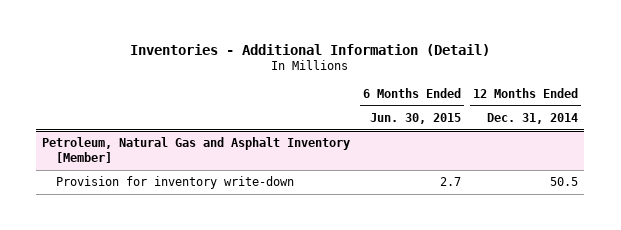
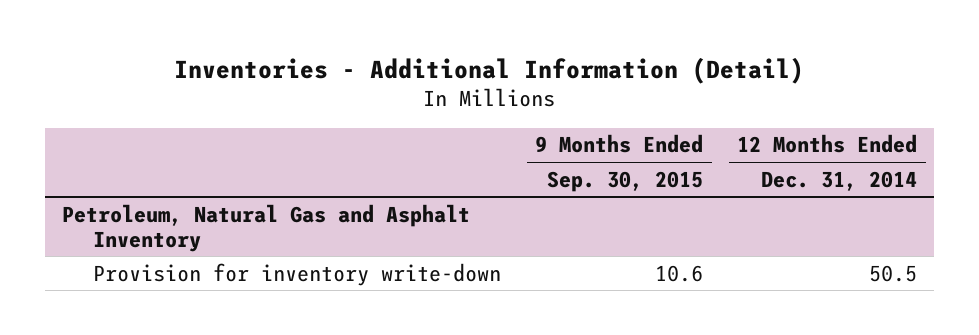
- | 6 Months Ended Jun. 30, 2015 | 12 Months Ended Dec. 31, 2014
+ | 9 Months Ended Sep. 30, 2015 | 12 Months Ended Dec. 31, 2014
- Petroleum, Natural Gas and Asphalt Inventory [Member]
+ Petroleum, Natural Gas and Asphalt Inventory

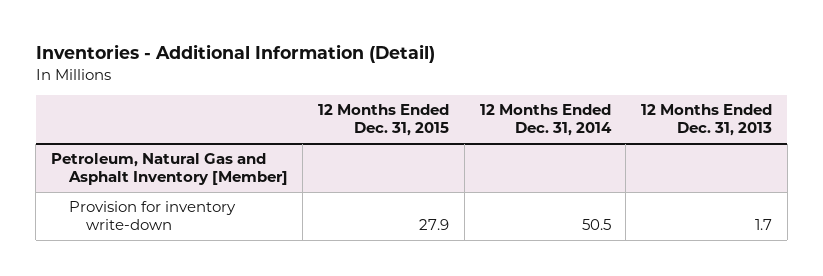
- | 9 Months Ended Sep. 30, 2015 | 12 Months Ended Dec. 31, 2014
+ | 12 Months Ended Dec. 31, 2015 | 12 Months Ended Dec. 31, 2014 | 12 Months Ended Dec. 31, 2013
- Petroleum, Natural Gas and Asphalt Inventory
+ Petroleum, Natural Gas and Asphalt Inventory [Member]

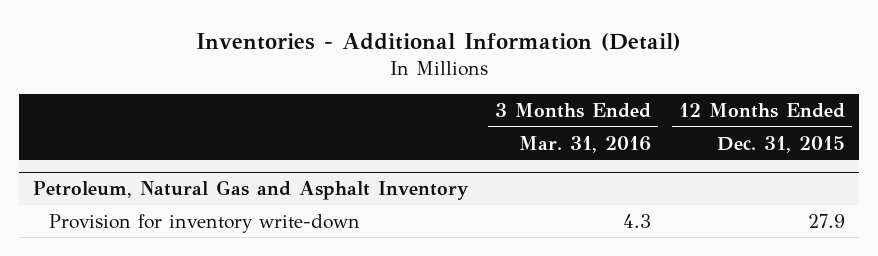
- | 12 Months Ended Dec. 31, 2015 | 12 Months Ended Dec. 31, 2014 | 12 Months Ended Dec. 31, 2013
+ | 3 Months Ended Mar. 31, 2016 | 12 Months Ended Dec. 31, 2015
- Petroleum, Natural Gas and Asphalt Inventory [Member]
+ Petroleum, Natural Gas and Asphalt Inventory

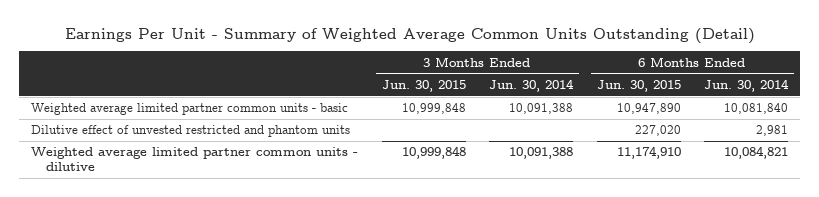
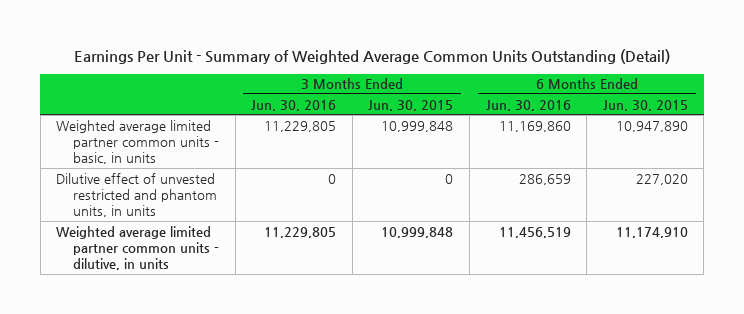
- | 3 Months Ended Jun. 30, 2015 | 3 Months Ended Jun. 30, 2014 | 6 Months Ended Jun. 30, 2015 | 6 Months Ended Jun. 30, 2014
+ | 3 Months Ended Jun. 30, 2016 | 3 Months Ended Jun. 30, 2015 | 6 Months Ended Jun. 30, 2016 | 6 Months Ended Jun. 30, 2015
- Weighted average limited partner common units - basic | 10,999,848 | 10,091,388 | 10,947,890 | 10,081,840
- Dilutive effect of unvested restricted and phantom units | | | 227,020 | 2,981
- Weighted average limited partner common units - dilutive | 10,999,848 | 10,091,388 | 11,174,910 | 10,084,821
+ Weighted average limited partner common units - basic, in units | 11,229,805 | 10,999,848 | 11,169,860 | 10,947,890
+ Dilutive effect of unvested restricted and phantom units, in units | 0 | 0 | 286,659 | 227,020
+ Weighted average limited partner common units - dilutive, in units | 11,229,805 | 10,999,848 | 11,456,519 | 11,174,910

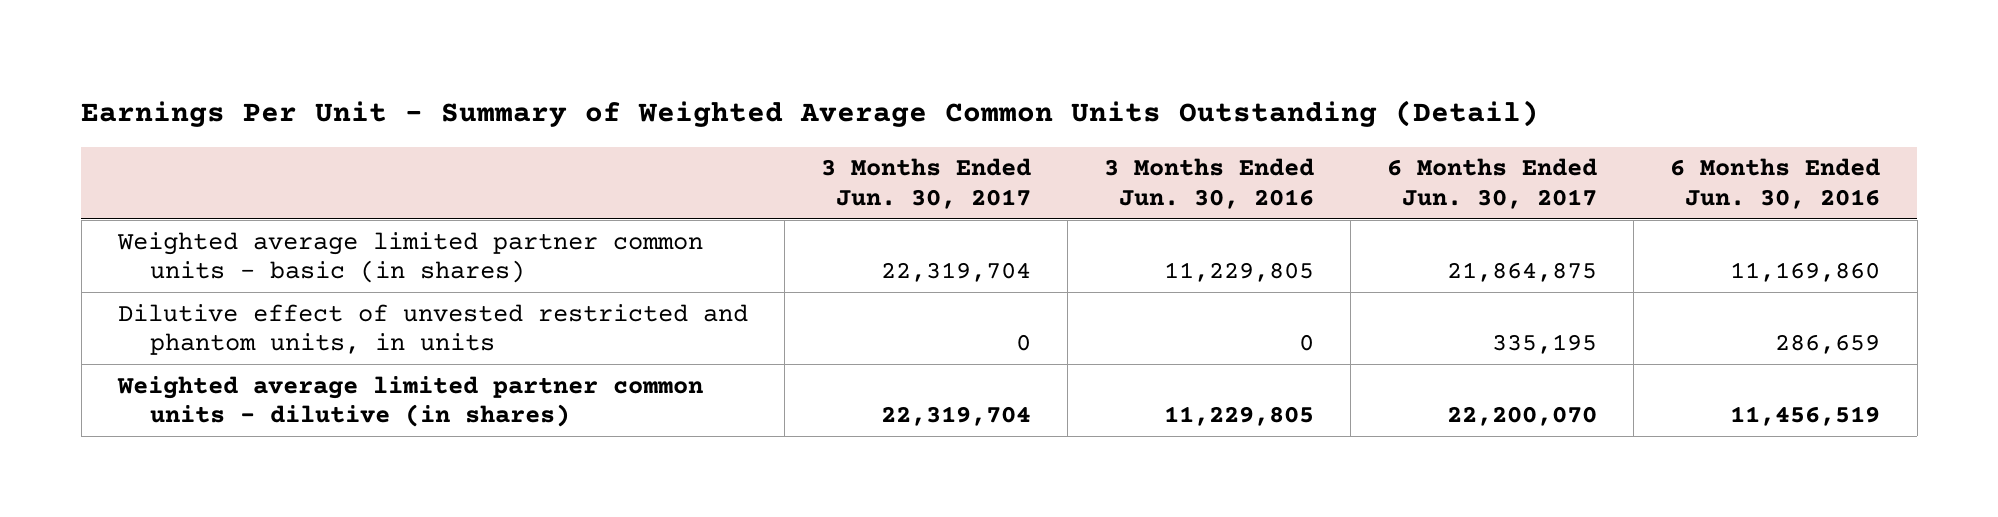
- | 3 Months Ended Jun. 30, 2016 | 3 Months Ended Jun. 30, 2015 | 6 Months Ended Jun. 30, 2016 | 6 Months Ended Jun. 30, 2015
+ | 3 Months Ended Jun. 30, 2017 | 3 Months Ended Jun. 30, 2016 | 6 Months Ended Jun. 30, 2017 | 6 Months Ended Jun. 30, 2016
- Weighted average limited partner common units - basic, in units | 11,229,805 | 10,999,848 | 11,169,860 | 10,947,890
+ Weighted average limited partner common units - basic (in shares) | 22,319,704 | 11,229,805 | 21,864,875 | 11,169,860
- Weighted average limited partner common units - dilutive, in units | 11,229,805 | 10,999,848 | 11,456,519 | 11,174,910
+ Weighted average limited partner common units - dilutive (in shares) | 22,319,704 | 11,229,805 | 22,200,070 | 11,456,519

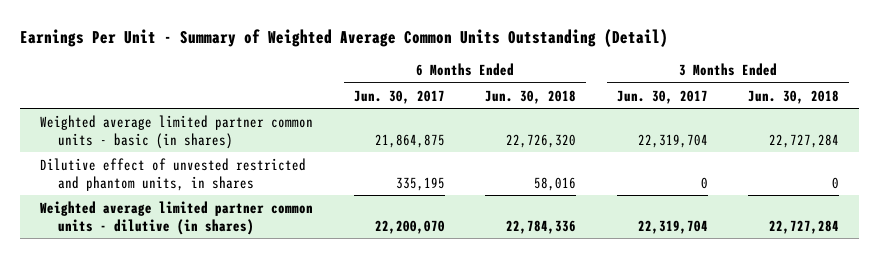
- | 3 Months Ended Jun. 30, 2017 | 3 Months Ended Jun. 30, 2016 | 6 Months Ended Jun. 30, 2017 | 6 Months Ended Jun. 30, 2016
+ | 6 Months Ended Jun. 30, 2017 | 6 Months Ended Jun. 30, 2018 | 3 Months Ended Jun. 30, 2017 | 3 Months Ended Jun. 30, 2018
- Dilutive effect of unvested restricted and phantom units, in units | 0 | 0 | 335,195 | 286,659
+ Dilutive effect of unvested restricted and phantom units, in shares | 335,195 | 58,016 | 0 | 0

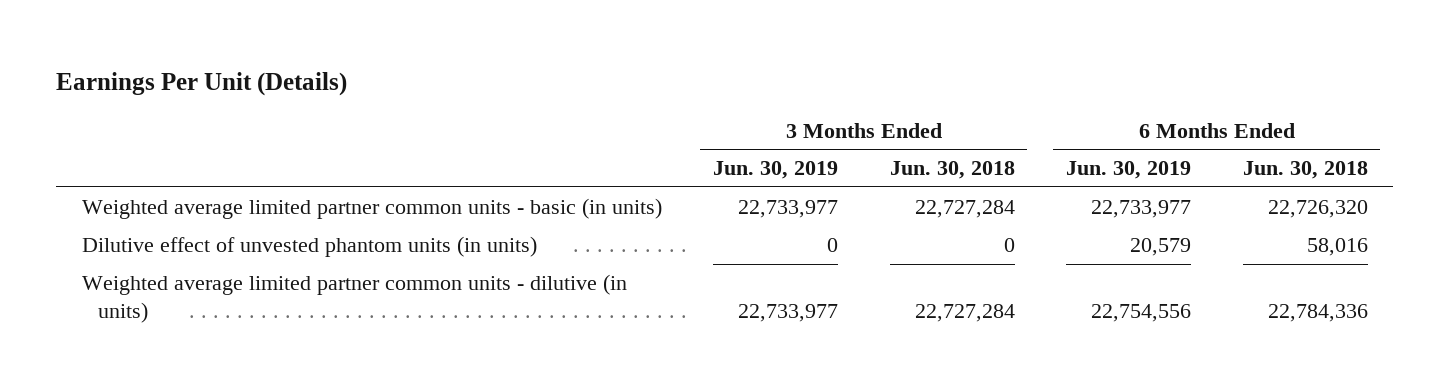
- Earnings Per Unit - Summary of Weighted Average Common Units Outstanding (Detail)
+ Earnings Per Unit (Details)
- | 6 Months Ended Jun. 30, 2017 | 6 Months Ended Jun. 30, 2018 | 3 Months Ended Jun. 30, 2017 | 3 Months Ended Jun. 30, 2018
+ | 3 Months Ended Jun. 30, 2019 | 3 Months Ended Jun. 30, 2018 | 6 Months Ended Jun. 30, 2019 | 6 Months Ended Jun. 30, 2018
- Weighted average limited partner common units - basic (in shares) | 21,864,875 | 22,726,320 | 22,319,704 | 22,727,284
- Dilutive effect of unvested restricted and phantom units, in shares | 335,195 | 58,016 | 0 | 0
- Weighted average limited partner common units - dilutive (in shares) | 22,200,070 | 22,784,336 | 22,319,704 | 22,727,284
+ Weighted average limited partner common units - basic (in units) | 22,733,977 | 22,727,284 | 22,733,977 | 22,726,320
+ Dilutive effect of unvested phantom units (in units) | 0 | 0 | 20,579 | 58,016
+ Weighted average limited partner common units - dilutive (in units) | 22,733,977 | 22,727,284 | 22,754,556 | 22,784,336

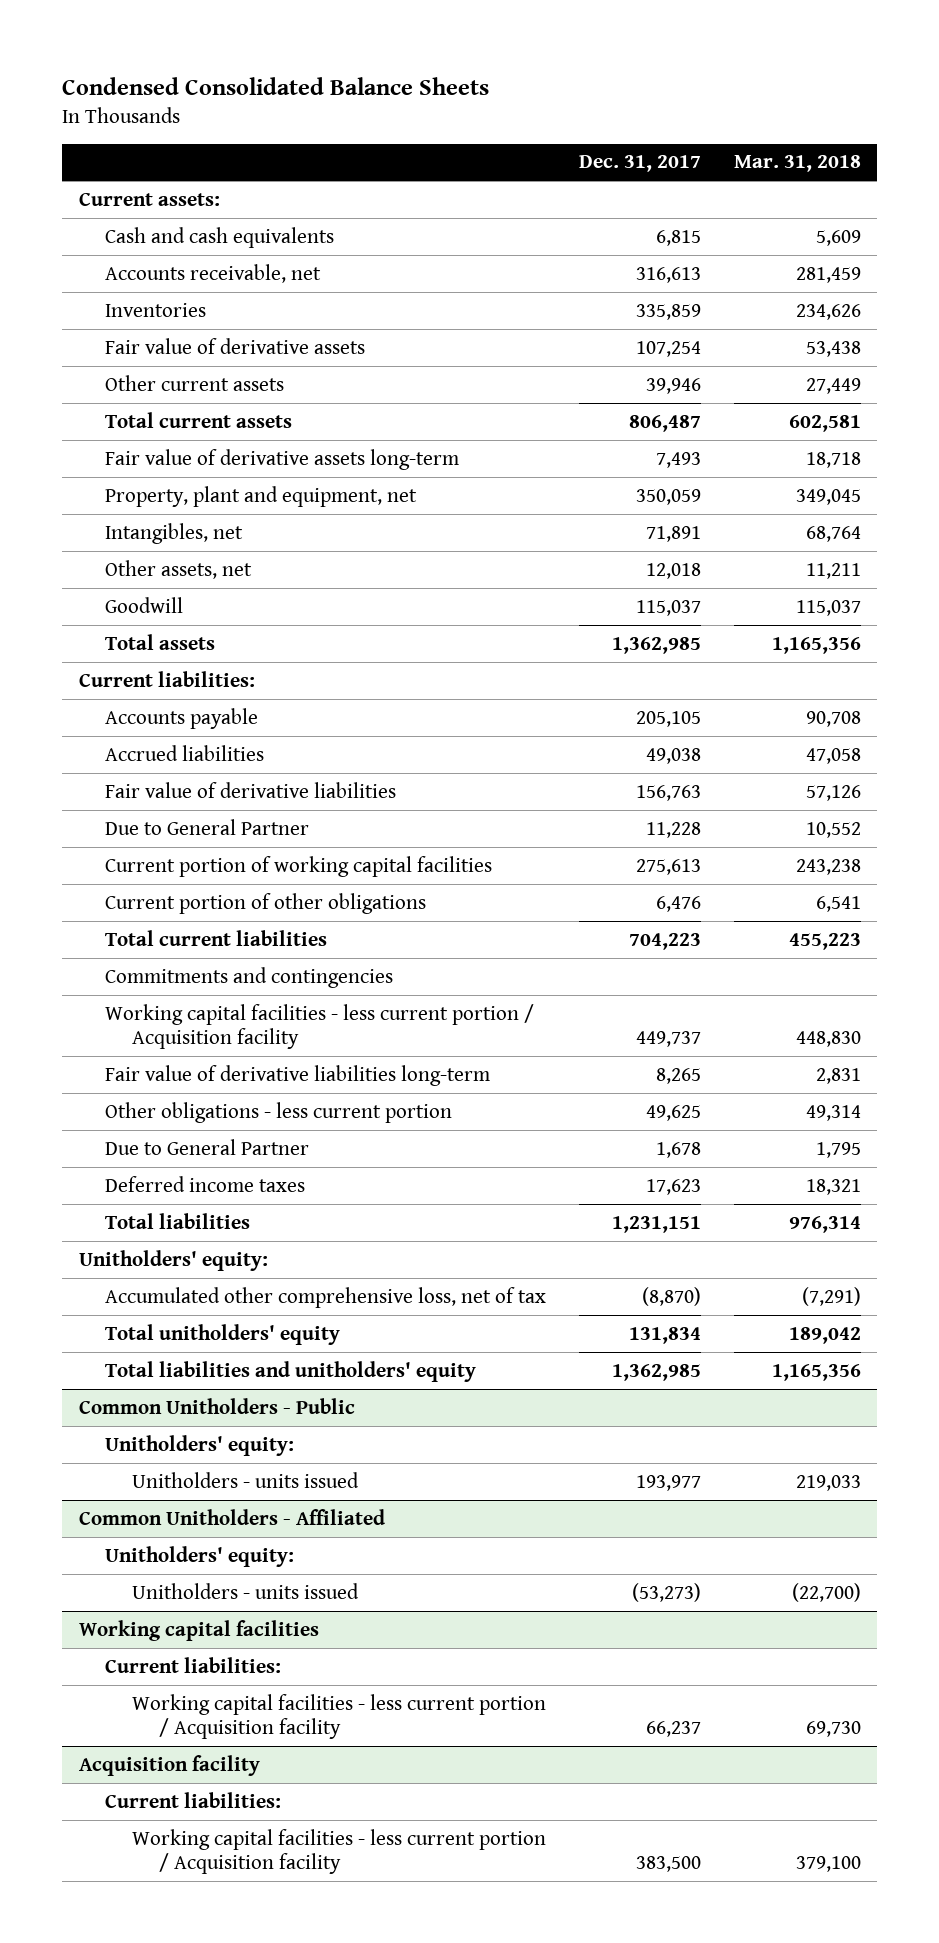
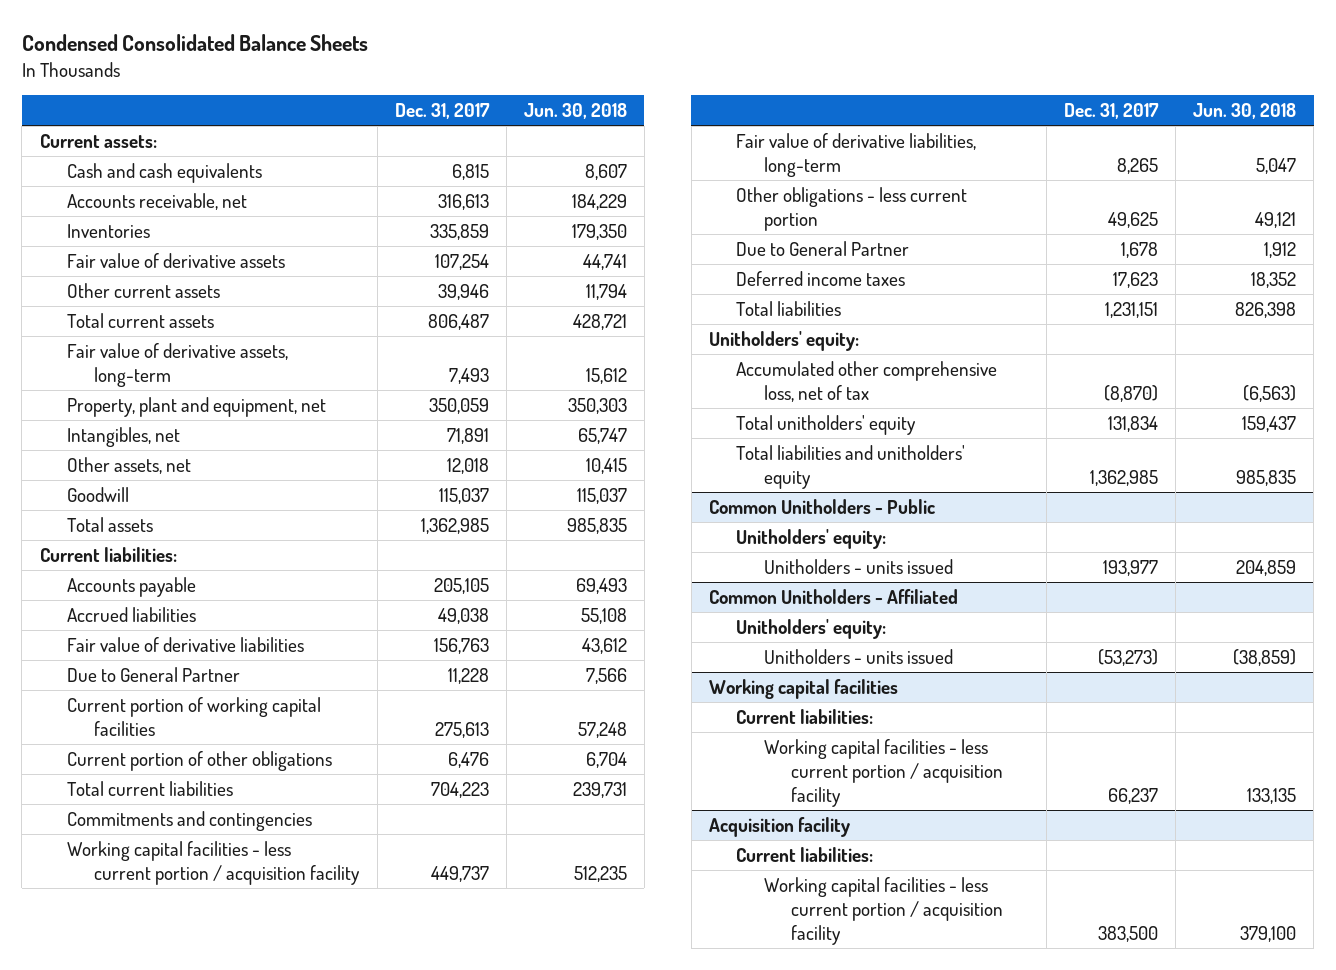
- | Dec. 31, 2017 | Mar. 31, 2018
+ | Dec. 31, 2017 | Jun. 30, 2018
- Fair value of derivative assets long-term | 7,493 | 18,718
+ Fair value of derivative assets, long-term | 7,493 | 15,612
- Working capital facilities - less current portion / Acquisition facility | 449,737 | 448,830
- Fair value of derivative liabilities long-term | 8,265 | 2,831
+ Working capital facilities - less current portion / acquisition facility | 449,737 | 512,235
+ Fair value of derivative liabilities, long-term | 8,265 | 5,047
@ Working capital facilities
- Working capital facilities - less current portion / Acquisition facility | 66,237 | 69,730
+ Working capital facilities - less current portion / acquisition facility | 66,237 | 133,135
@ Acquisition facility
- Working capital facilities - less current portion / Acquisition facility | 383,500 | 379,100
+ Working capital facilities - less current portion / acquisition facility | 383,500 | 379,100

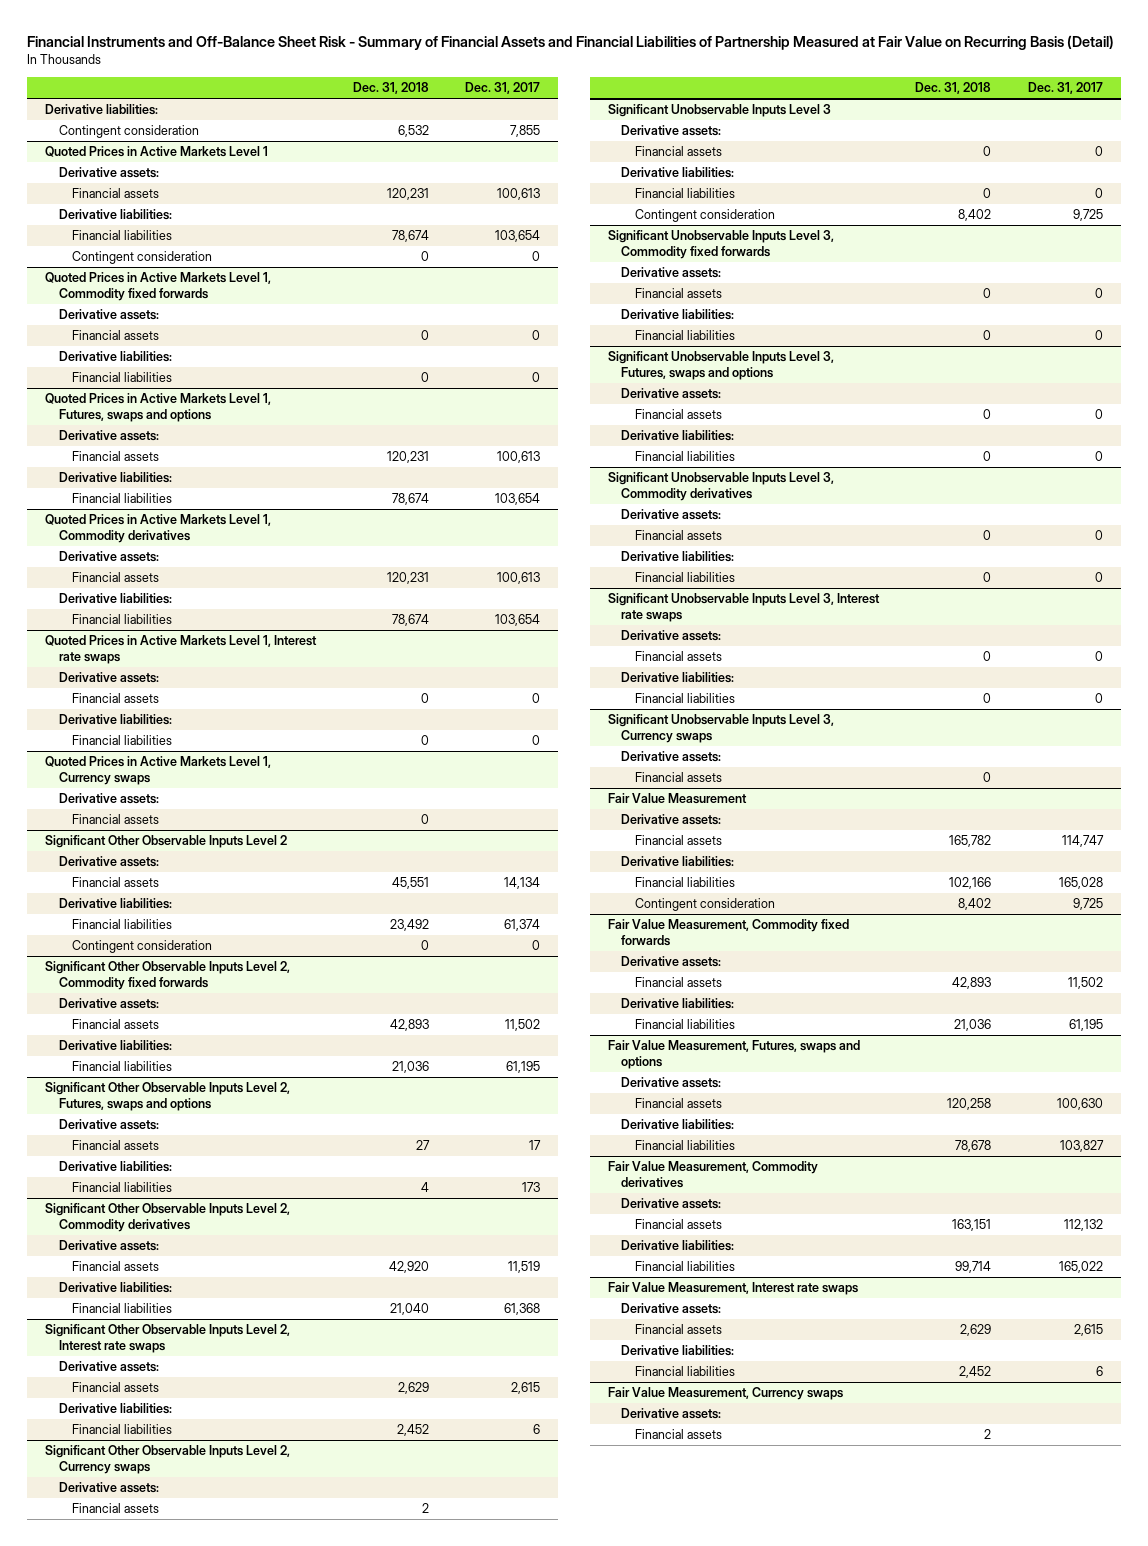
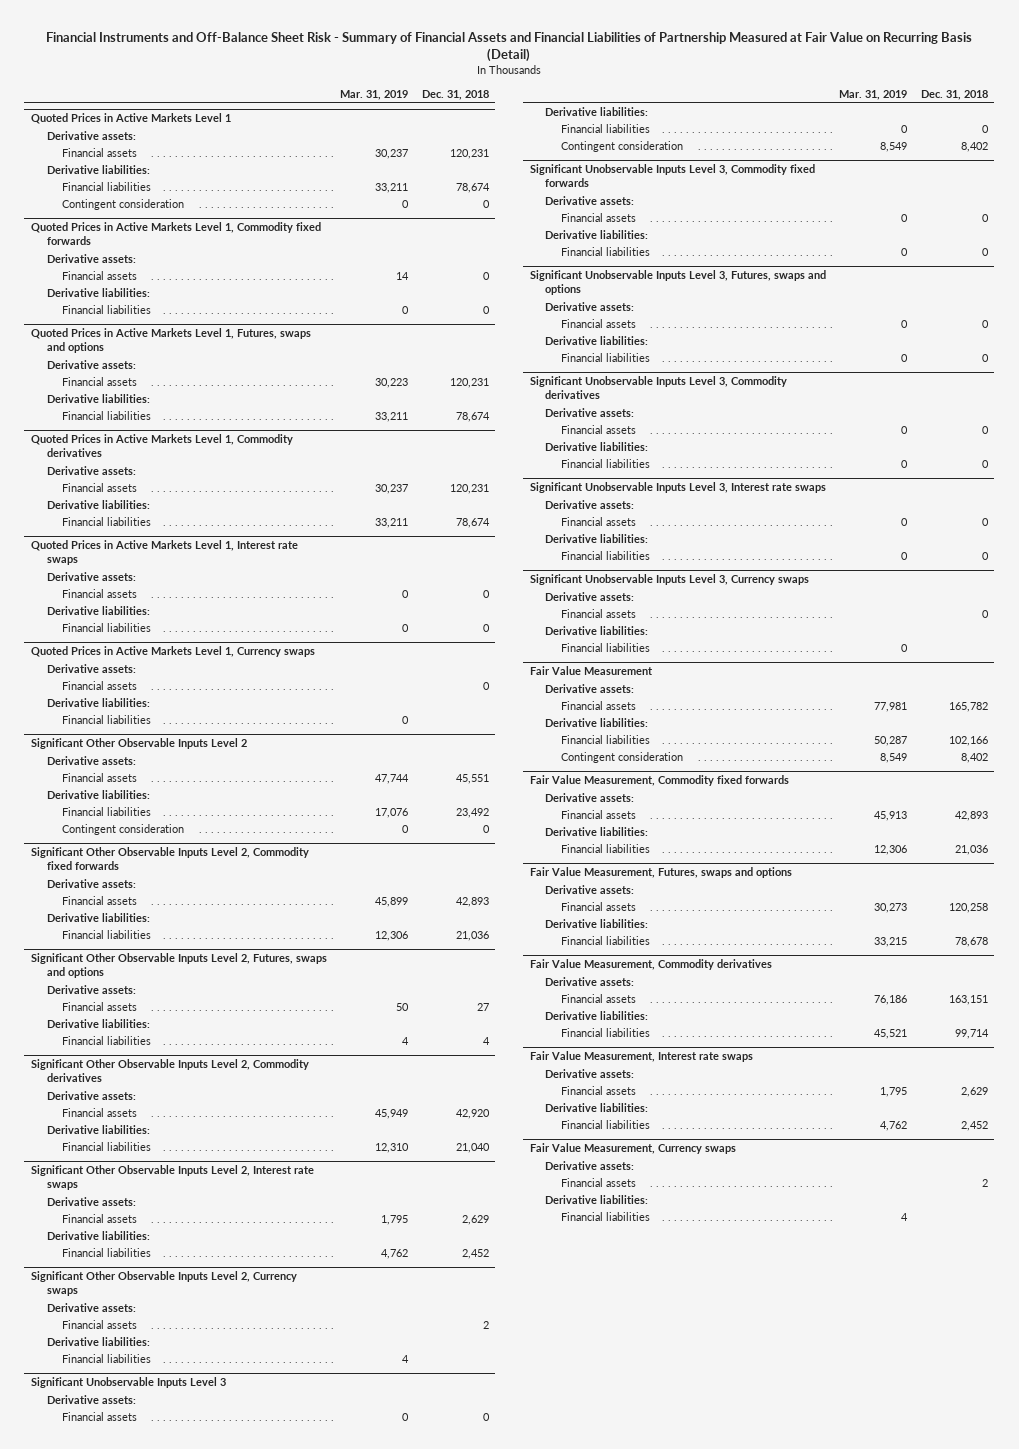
- | Dec. 31, 2018 | Dec. 31, 2017
+ | Mar. 31, 2019 | Dec. 31, 2018
- Derivative liabilities:
- Contingent consideration | 6,532 | 7,855
@ Quoted Prices in Active Markets Level 1, Currency swaps
+ Derivative liabilities:
+ Financial liabilities | 0 |
@ Significant Other Observable Inputs Level 2, Currency swaps
+ Derivative liabilities:
+ Financial liabilities | 4 |
@ Significant Unobservable Inputs Level 3, Currency swaps
+ Derivative liabilities:
+ Financial liabilities | 0 |
@ Fair Value Measurement, Currency swaps
+ Derivative liabilities:
+ Financial liabilities | 4 |

